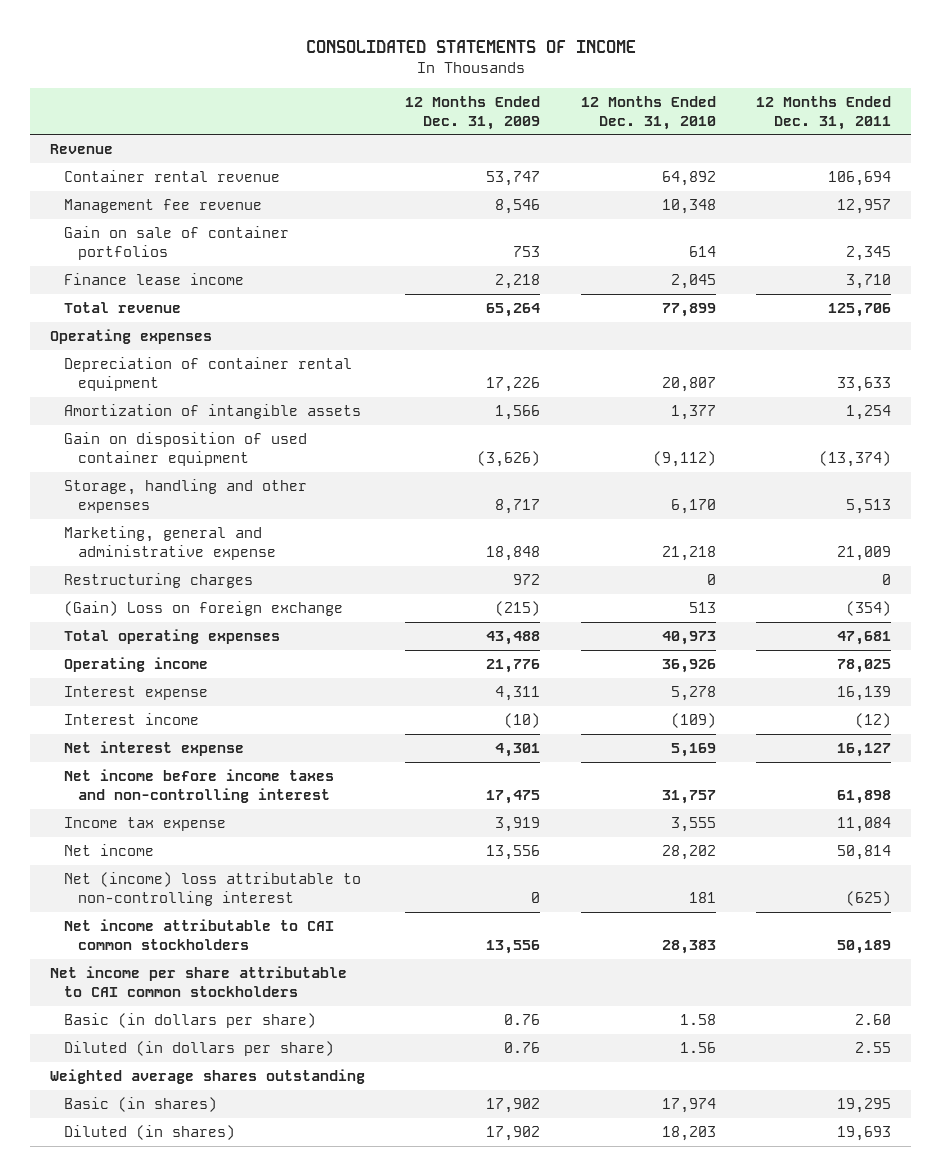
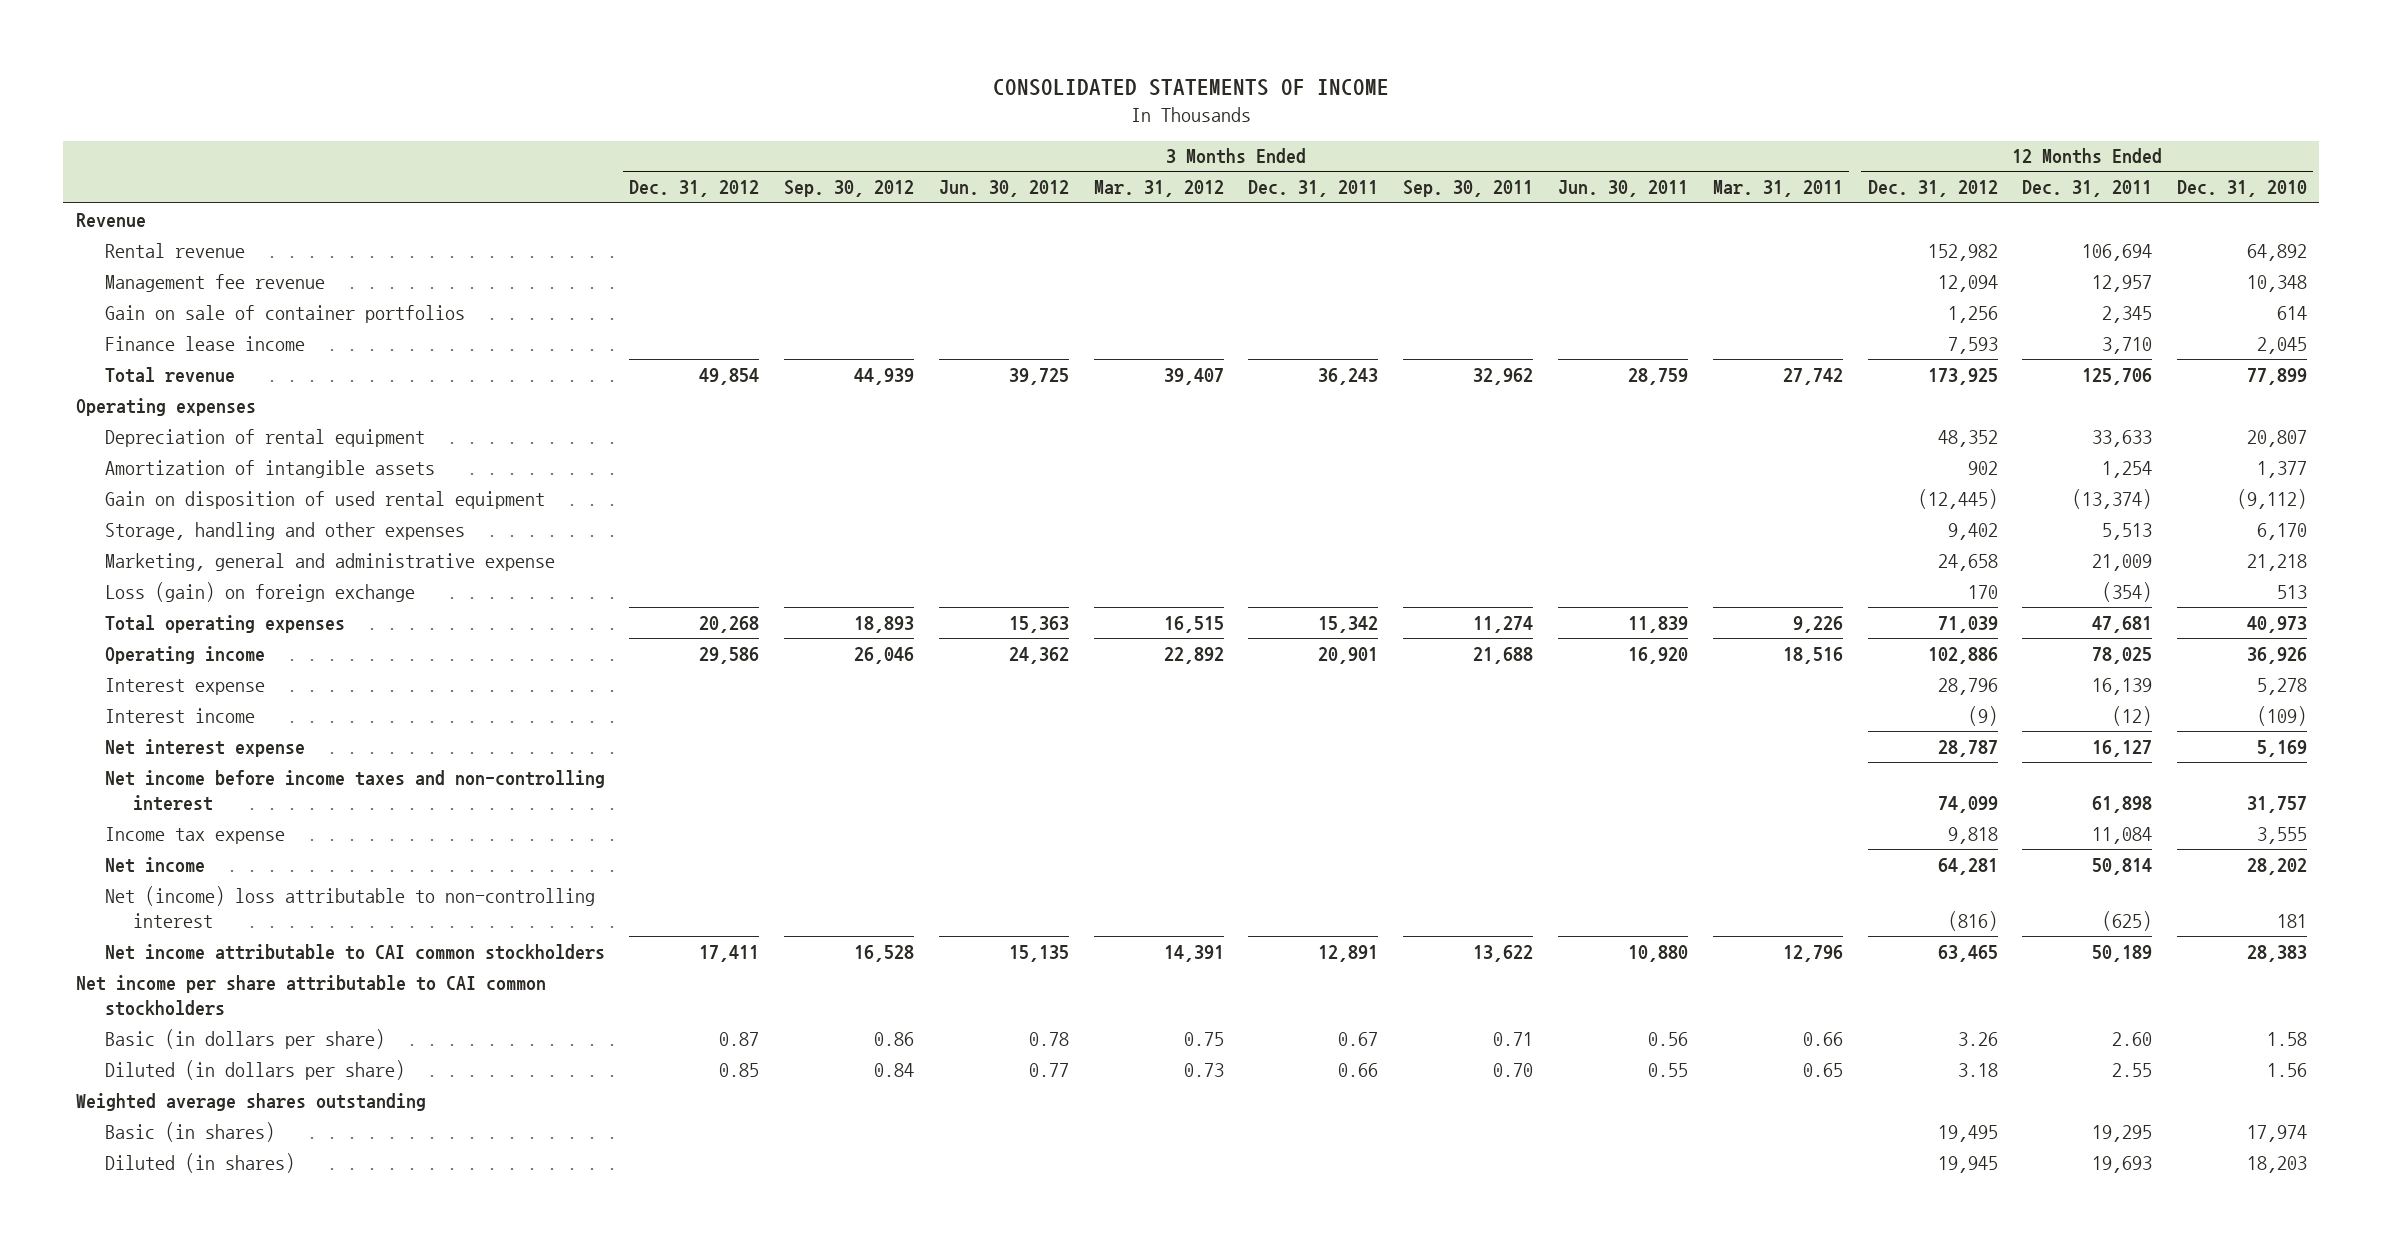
- | 12 Months Ended Dec. 31, 2009 | 12 Months Ended Dec. 31, 2010 | 12 Months Ended Dec. 31, 2011
+ | 3 Months Ended Dec. 31, 2012 | 3 Months Ended Sep. 30, 2012 | 3 Months Ended Jun. 30, 2012 | 3 Months Ended Mar. 31, 2012 | 3 Months Ended Dec. 31, 2011 | 3 Months Ended Sep. 30, 2011 | 3 Months Ended Jun. 30, 2011 | 3 Months Ended Mar. 31, 2011 | 12 Months Ended Dec. 31, 2012 | 12 Months Ended Dec. 31, 2011 | 12 Months Ended Dec. 31, 2010
- Container rental revenue | 53,747 | 64,892 | 106,694
+ Rental revenue | | | | | | | | | 152,982 | 106,694 | 64,892
- Depreciation of container rental equipment | 17,226 | 20,807 | 33,633
+ Depreciation of rental equipment | | | | | | | | | 48,352 | 33,633 | 20,807
- Gain on disposition of used container equipment | (3,626) | (9,112) | (13,374)
+ Gain on disposition of used rental equipment | | | | | | | | | (12,445) | (13,374) | (9,112)
- Restructuring charges | 972 | 0 | 0
- (Gain) Loss on foreign exchange | (215) | 513 | (354)
+ Loss (gain) on foreign exchange | | | | | | | | | 170 | (354) | 513

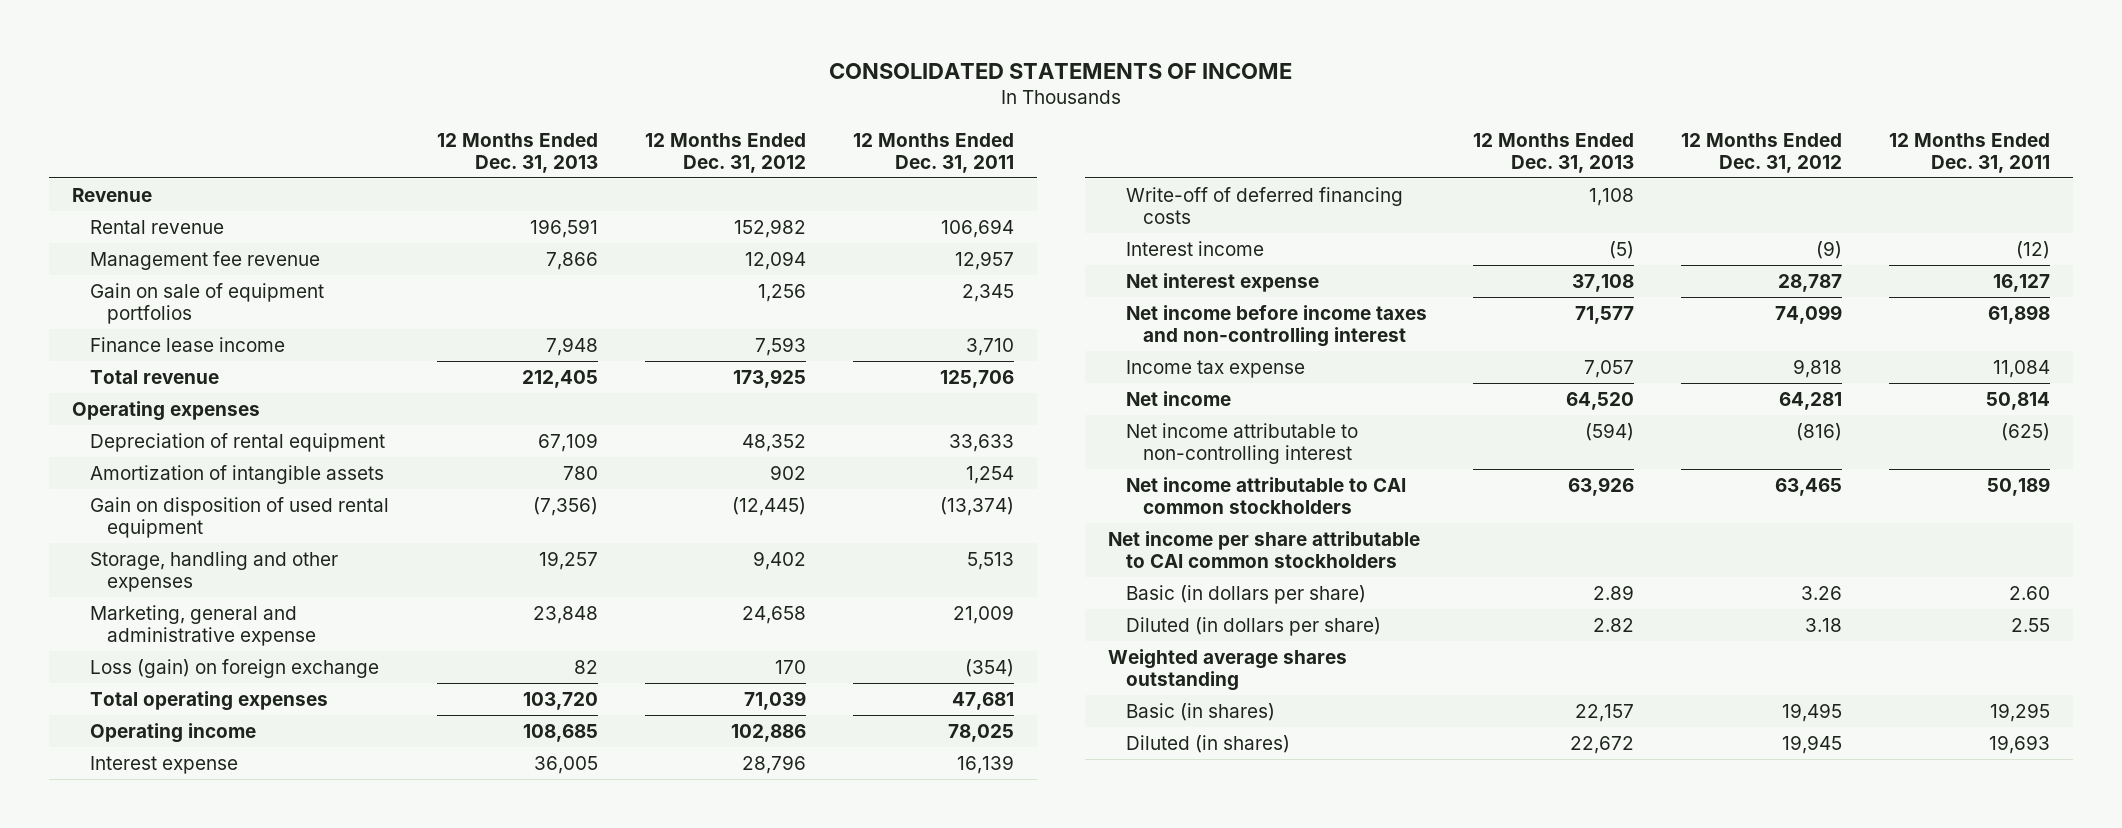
- | 3 Months Ended Dec. 31, 2012 | 3 Months Ended Sep. 30, 2012 | 3 Months Ended Jun. 30, 2012 | 3 Months Ended Mar. 31, 2012 | 3 Months Ended Dec. 31, 2011 | 3 Months Ended Sep. 30, 2011 | 3 Months Ended Jun. 30, 2011 | 3 Months Ended Mar. 31, 2011 | 12 Months Ended Dec. 31, 2012 | 12 Months Ended Dec. 31, 2011 | 12 Months Ended Dec. 31, 2010
+ | 12 Months Ended Dec. 31, 2013 | 12 Months Ended Dec. 31, 2012 | 12 Months Ended Dec. 31, 2011
- Gain on sale of container portfolios | | | | | | | | | 1,256 | 2,345 | 614
+ Gain on sale of equipment portfolios | | 1,256 | 2,345
+ Write-off of deferred financing costs | 1,108 | |
- Net (income) loss attributable to non-controlling interest | | | | | | | | | (816) | (625) | 181
+ Net income attributable to non-controlling interest | (594) | (816) | (625)

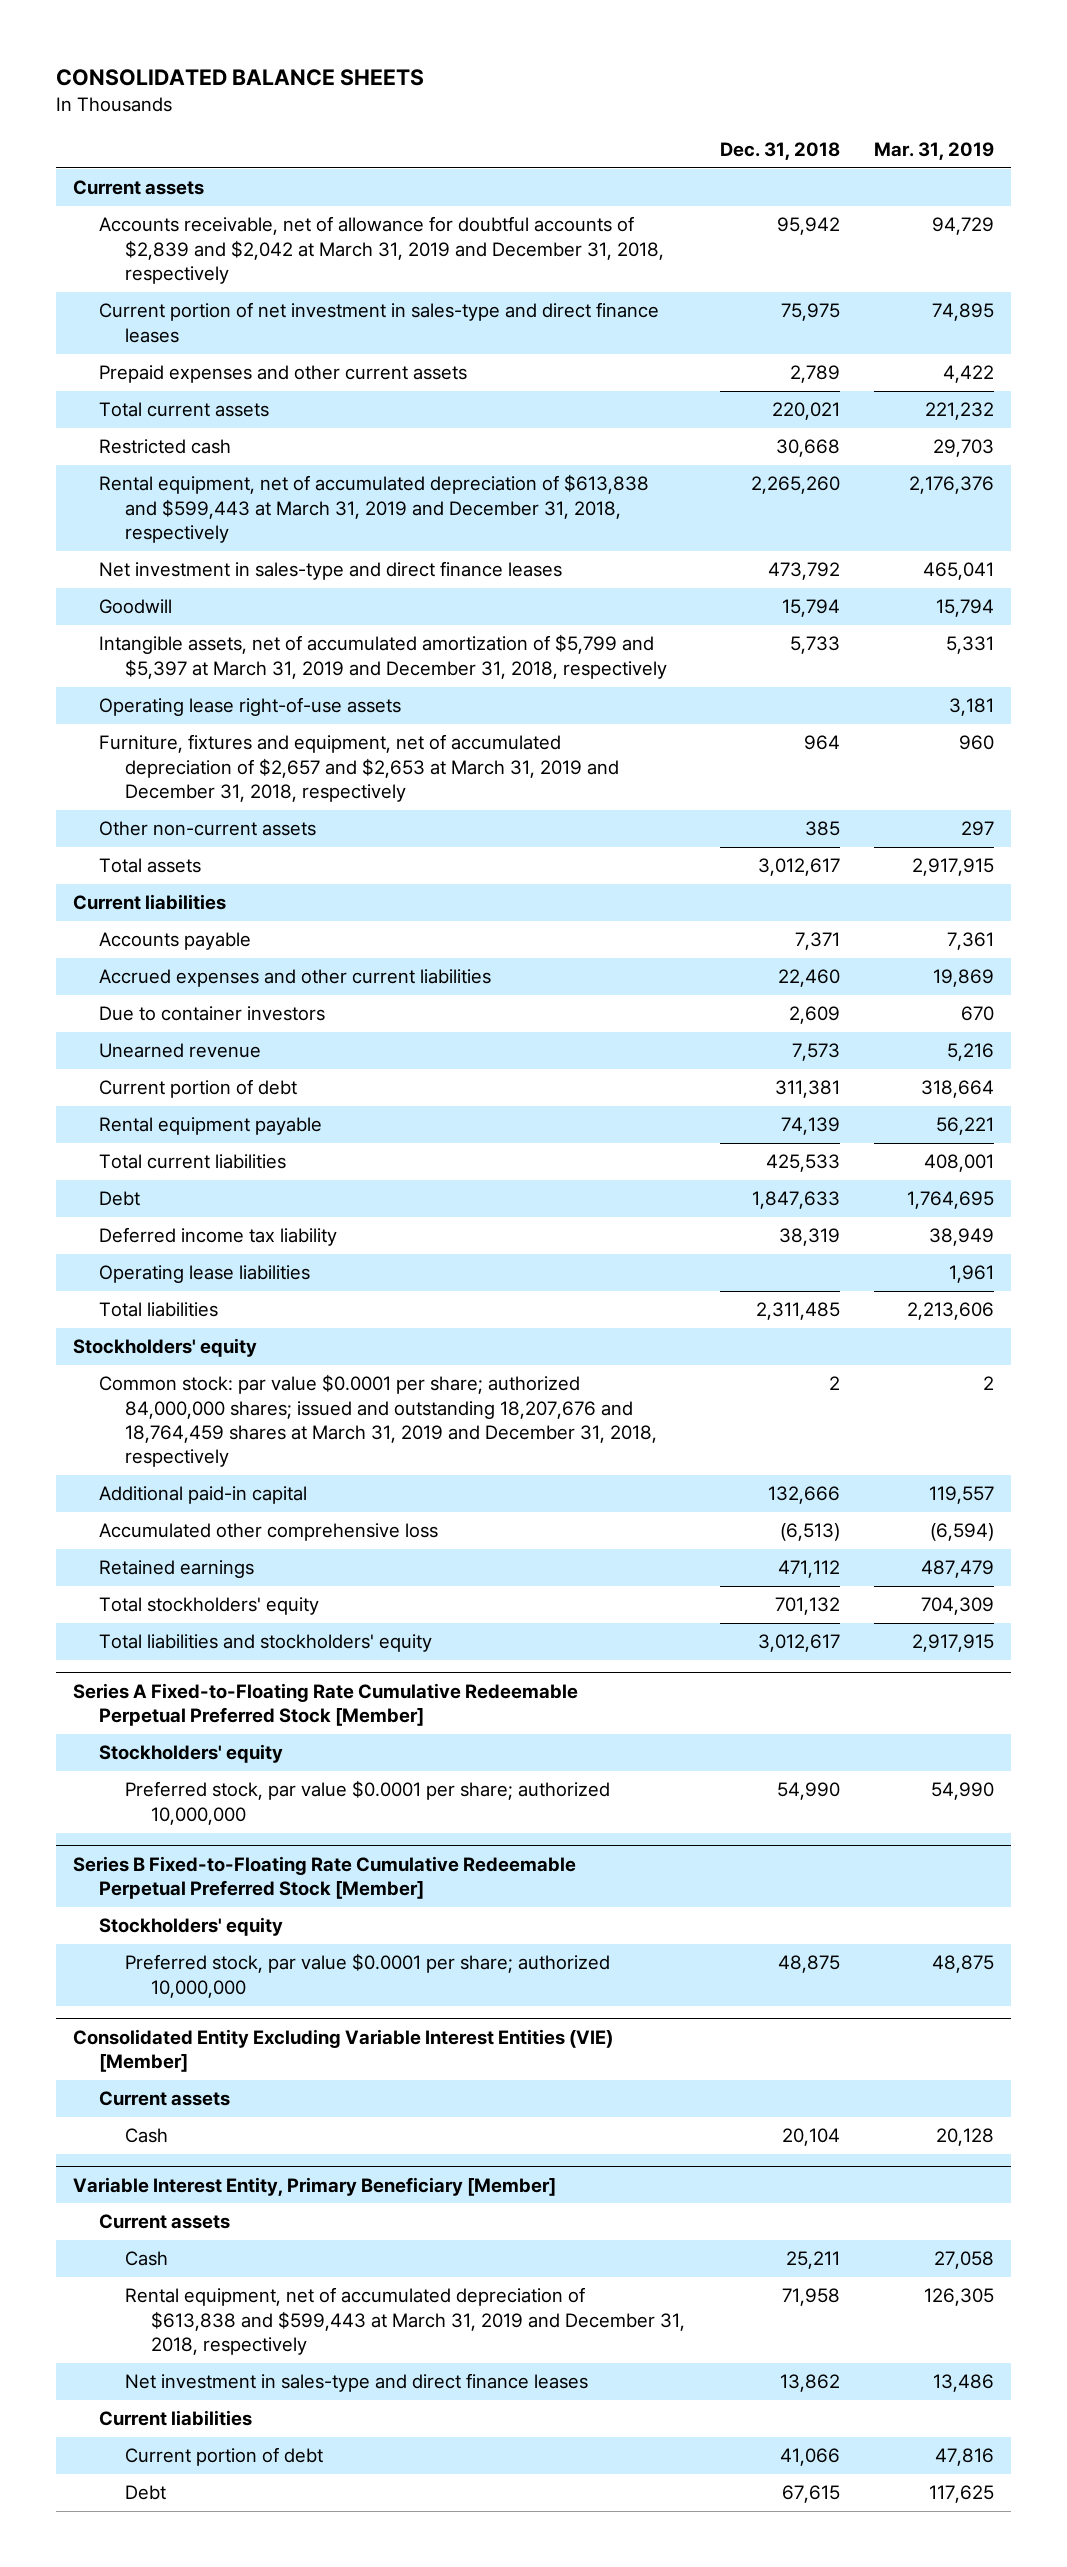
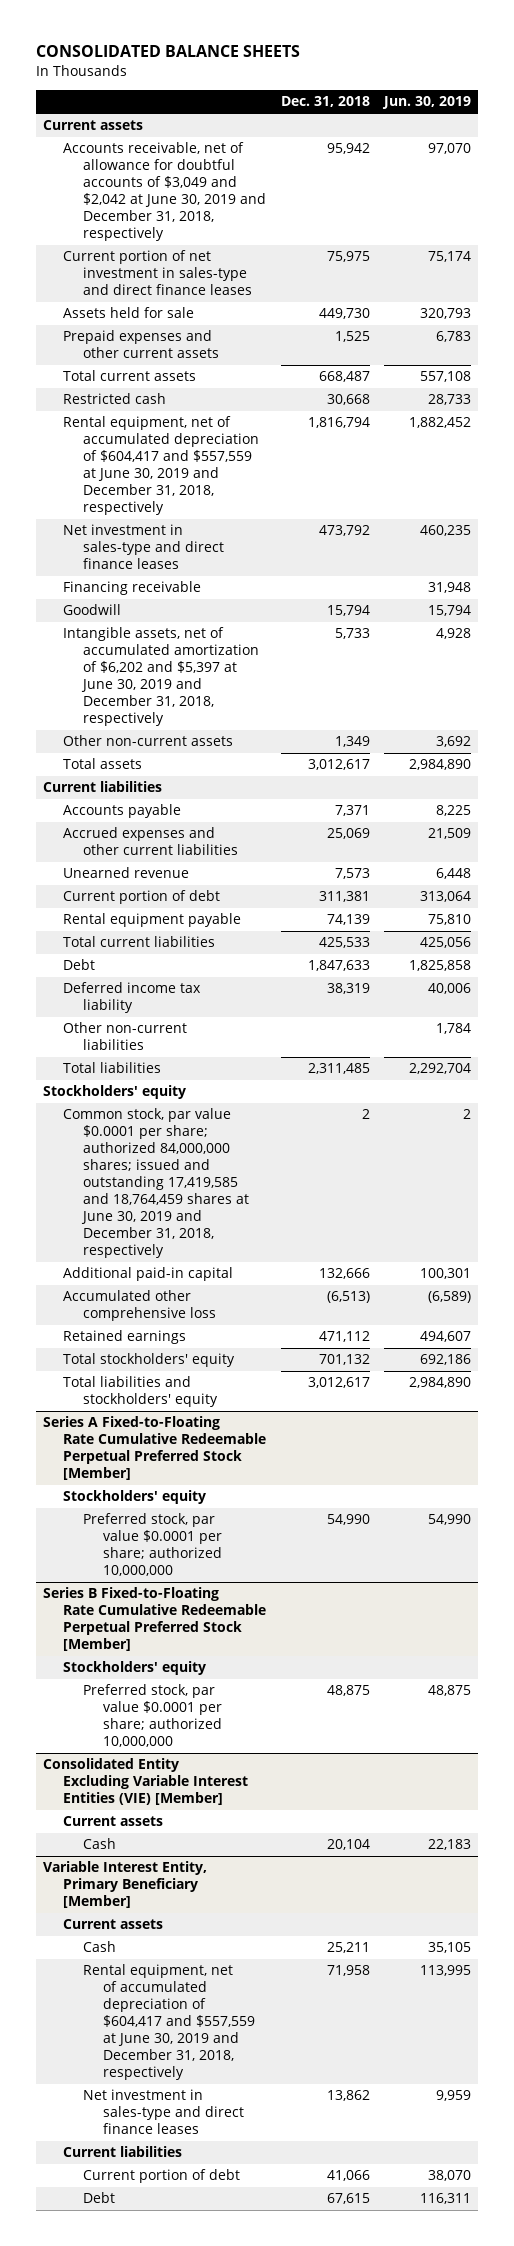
- | Dec. 31, 2018 | Mar. 31, 2019
+ | Dec. 31, 2018 | Jun. 30, 2019
- Accounts receivable, net of allowance for doubtful accounts of $2,839 and $2,042 at March 31, 2019 and December 31, 2018, respectively | 95,942 | 94,729
+ Accounts receivable, net of allowance for doubtful accounts of $3,049 and $2,042 at June 30, 2019 and December 31, 2018, respectively | 95,942 | 97,070
- Prepaid expenses and other current assets | 2,789 | 4,422
- Total current assets | 220,021 | 221,232
+ Assets held for sale | 449,730 | 320,793
+ Prepaid expenses and other current assets | 1,525 | 6,783
+ Total current assets | 668,487 | 557,108
- Rental equipment, net of accumulated depreciation of $613,838 and $599,443 at March 31, 2019 and December 31, 2018, respectively | 2,265,260 | 2,176,376
+ Rental equipment, net of accumulated depreciation of $604,417 and $557,559 at June 30, 2019 and December 31, 2018, respectively | 1,816,794 | 1,882,452
+ Financing receivable | | 31,948
- Intangible assets, net of accumulated amortization of $5,799 and $5,397 at March 31, 2019 and December 31, 2018, respectively | 5,733 | 5,331
- Operating lease right-of-use assets | | 3,181
- Furniture, fixtures and equipment, net of accumulated depreciation of $2,657 and $2,653 at March 31, 2019 and December 31, 2018, respectively | 964 | 960
- Other non-current assets | 385 | 297
+ Intangible assets, net of accumulated amortization of $6,202 and $5,397 at June 30, 2019 and December 31, 2018, respectively | 5,733 | 4,928
+ Other non-current assets | 1,349 | 3,692
- Accrued expenses and other current liabilities | 22,460 | 19,869
- Due to container investors | 2,609 | 670
+ Accrued expenses and other current liabilities | 25,069 | 21,509
- Operating lease liabilities | | 1,961
+ Other non-current liabilities | | 1,784
- Common stock: par value $0.0001 per share; authorized 84,000,000 shares; issued and outstanding 18,207,676 and 18,764,459 shares at March 31, 2019 and December 31, 2018, respectively | 2 | 2
+ Common stock, par value $0.0001 per share; authorized 84,000,000 shares; issued and outstanding 17,419,585 and 18,764,459 shares at June 30, 2019 and December 31, 2018, respectively | 2 | 2
@ Variable Interest Entity, Primary Beneficiary [Member]
- Rental equipment, net of accumulated depreciation of $613,838 and $599,443 at March 31, 2019 and December 31, 2018, respectively | 71,958 | 126,305
+ Rental equipment, net of accumulated depreciation of $604,417 and $557,559 at June 30, 2019 and December 31, 2018, respectively | 71,958 | 113,995

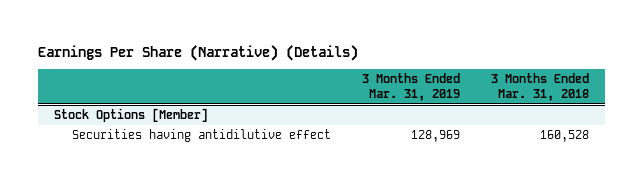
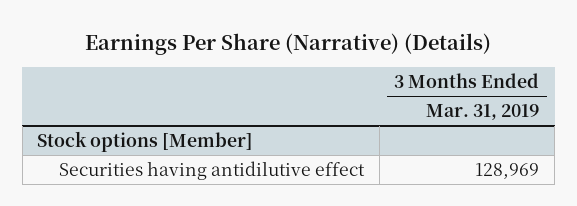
- | 3 Months Ended Mar. 31, 2019 | 3 Months Ended Mar. 31, 2018
+ | 3 Months Ended Mar. 31, 2019
- Stock Options [Member]
+ Stock options [Member]

